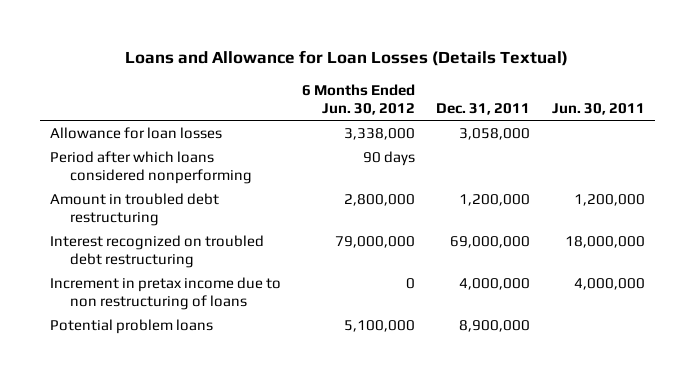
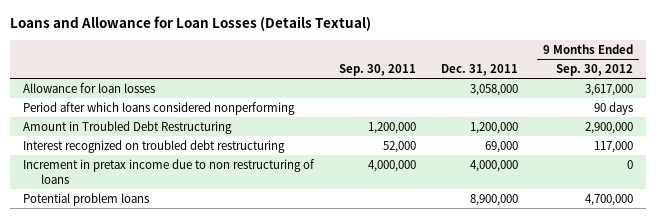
- | 6 Months Ended Jun. 30, 2012 | Dec. 31, 2011 | Jun. 30, 2011
+ | Sep. 30, 2011 | Dec. 31, 2011 | 9 Months Ended Sep. 30, 2012
- Amount in troubled debt restructuring | 2,800,000 | 1,200,000 | 1,200,000
- Interest recognized on troubled debt restructuring | 79,000,000 | 69,000,000 | 18,000,000
+ Amount in Troubled Debt Restructuring | 1,200,000 | 1,200,000 | 2,900,000
+ Interest recognized on troubled debt restructuring | 52,000 | 69,000 | 117,000

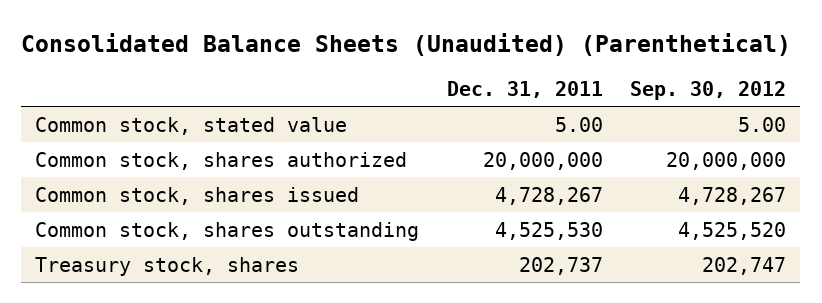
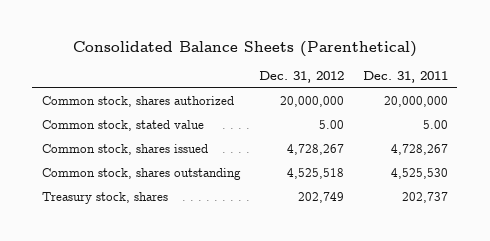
- Consolidated Balance Sheets (Unaudited) (Parenthetical)
+ Consolidated Balance Sheets (Parenthetical)
- | Dec. 31, 2011 | Sep. 30, 2012
+ | Dec. 31, 2012 | Dec. 31, 2011
moved down: Common stock, stated value | 5.00 | 5.00

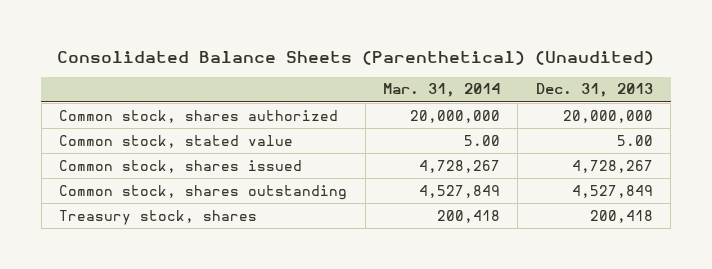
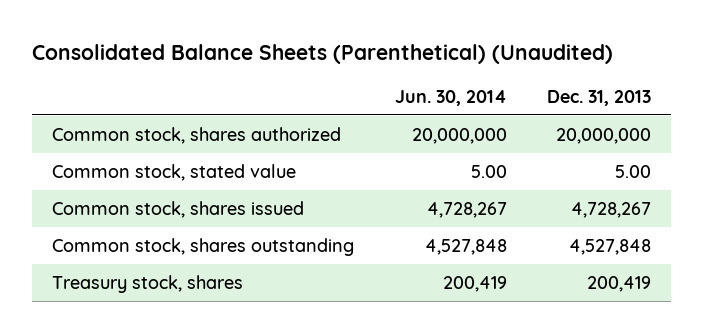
- | Mar. 31, 2014 | Dec. 31, 2013
+ | Jun. 30, 2014 | Dec. 31, 2013
- Common stock, shares outstanding | 4,527,849 | 4,527,849
- Treasury stock, shares | 200,418 | 200,418
+ Common stock, shares outstanding | 4,527,848 | 4,527,848
+ Treasury stock, shares | 200,419 | 200,419

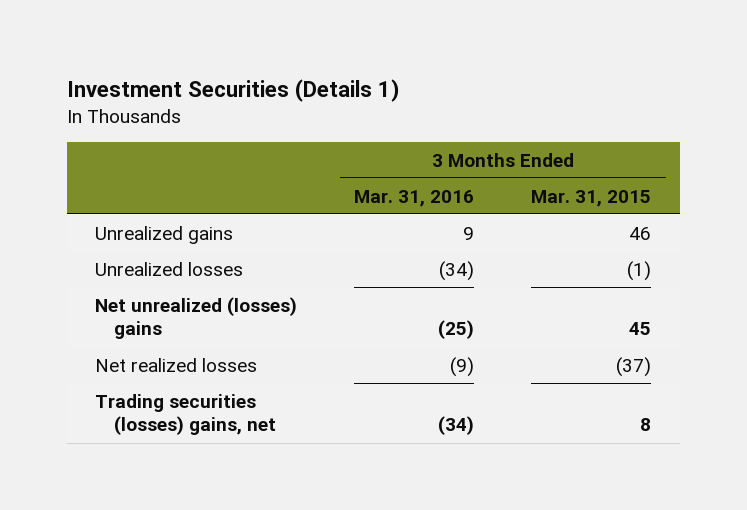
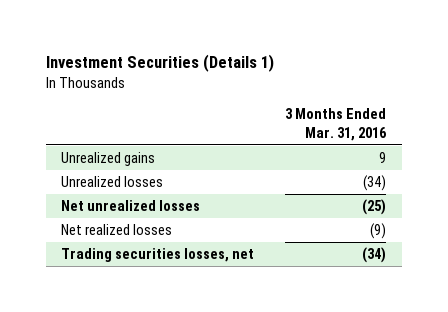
- | 3 Months Ended Mar. 31, 2016 | 3 Months Ended Mar. 31, 2015
+ | 3 Months Ended Mar. 31, 2016
- Net unrealized (losses) gains | (25) | 45
+ Net unrealized losses | (25)
- Trading securities (losses) gains, net | (34) | 8
+ Trading securities losses, net | (34)

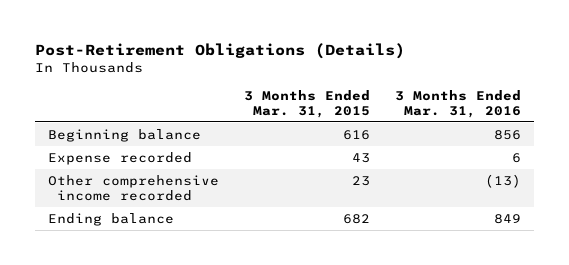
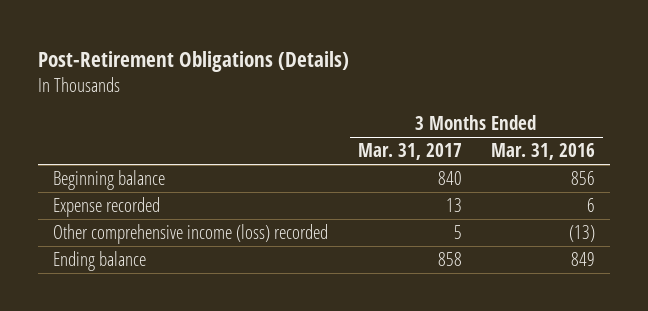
- | 3 Months Ended Mar. 31, 2015 | 3 Months Ended Mar. 31, 2016
+ | 3 Months Ended Mar. 31, 2017 | 3 Months Ended Mar. 31, 2016
- Other comprehensive income recorded | 23 | (13)
+ Other comprehensive income (loss) recorded | 5 | (13)

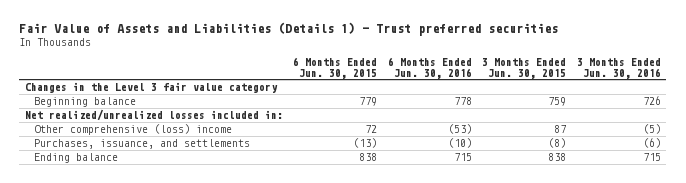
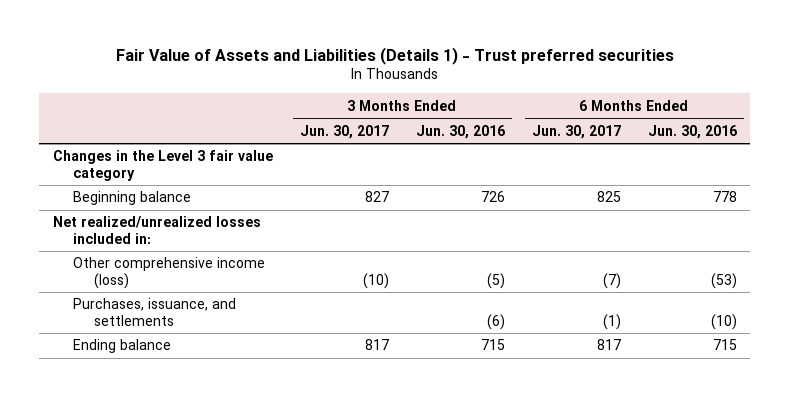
- | 6 Months Ended Jun. 30, 2015 | 6 Months Ended Jun. 30, 2016 | 3 Months Ended Jun. 30, 2015 | 3 Months Ended Jun. 30, 2016
+ | 3 Months Ended Jun. 30, 2017 | 3 Months Ended Jun. 30, 2016 | 6 Months Ended Jun. 30, 2017 | 6 Months Ended Jun. 30, 2016
- Other comprehensive (loss) income | 72 | (53) | 87 | (5)
+ Other comprehensive income (loss) | (10) | (5) | (7) | (53)

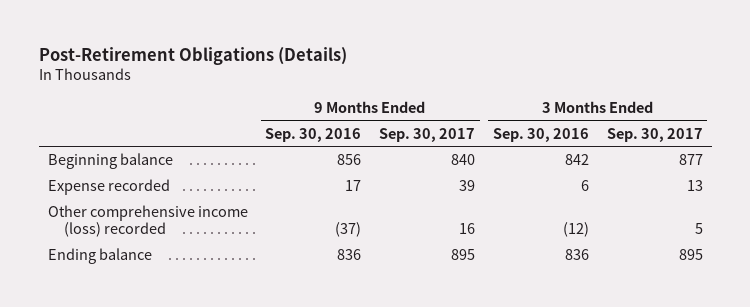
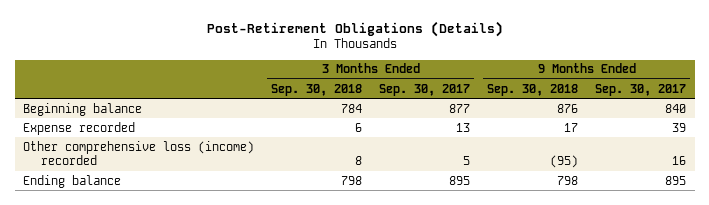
- | 9 Months Ended Sep. 30, 2016 | 9 Months Ended Sep. 30, 2017 | 3 Months Ended Sep. 30, 2016 | 3 Months Ended Sep. 30, 2017
+ | 3 Months Ended Sep. 30, 2018 | 3 Months Ended Sep. 30, 2017 | 9 Months Ended Sep. 30, 2018 | 9 Months Ended Sep. 30, 2017
- Other comprehensive income (loss) recorded | (37) | 16 | (12) | 5
+ Other comprehensive loss (income) recorded | 8 | 5 | (95) | 16

